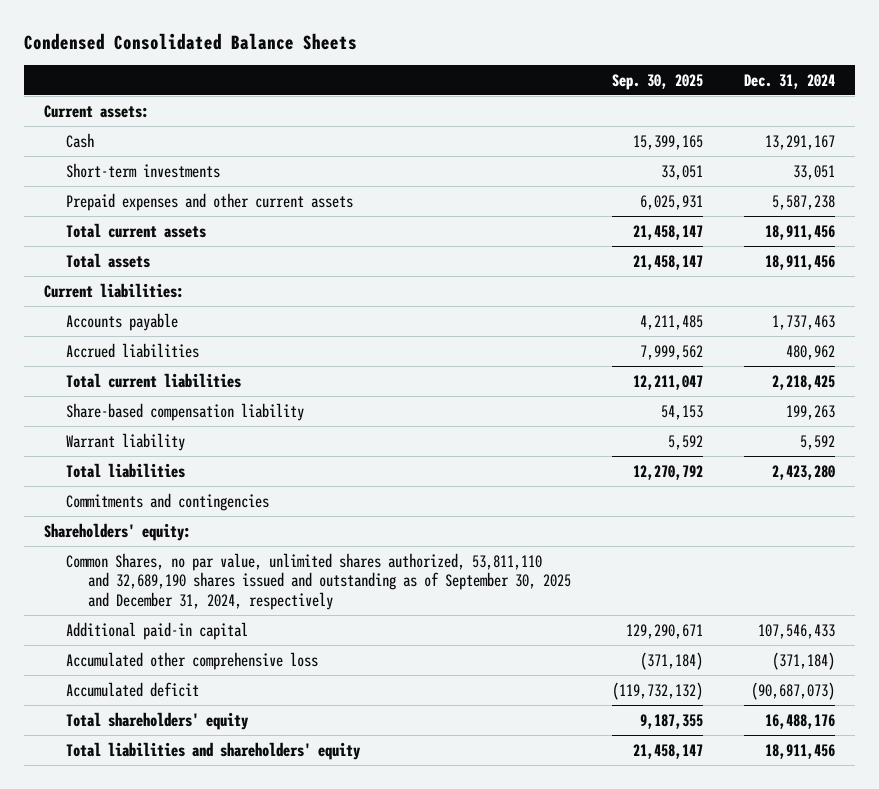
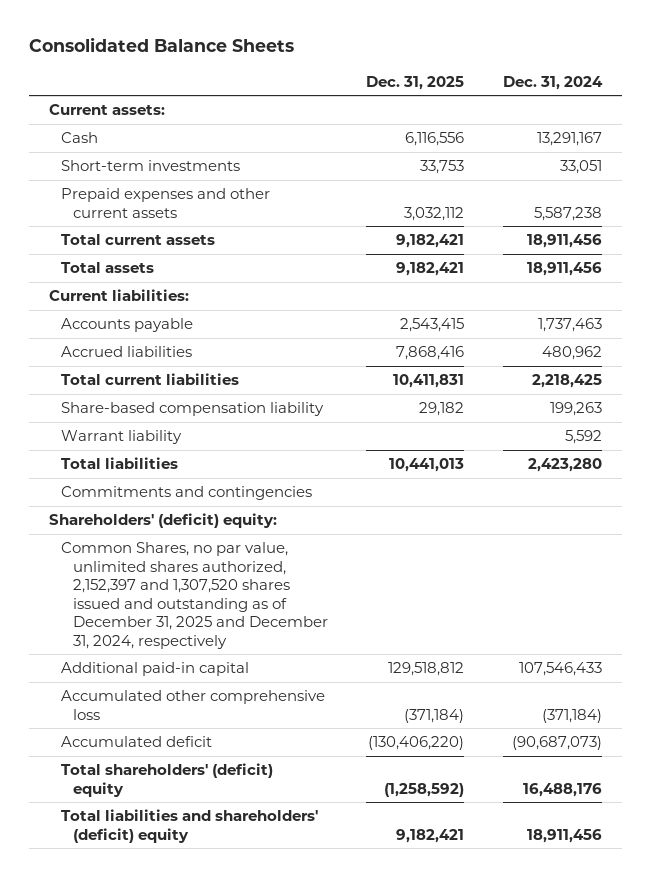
- Condensed Consolidated Balance Sheets
+ Consolidated Balance Sheets
- | Sep. 30, 2025 | Dec. 31, 2024
+ | Dec. 31, 2025 | Dec. 31, 2024
- Shareholders' equity:
- Common Shares, no par value, unlimited shares authorized, 53,811,110 and 32,689,190 shares issued and outstanding as of September 30, 2025 and December 31, 2024, respectively
+ Shareholders' (deficit) equity:
+ Common Shares, no par value, unlimited shares authorized, 2,152,397 and 1,307,520 shares issued and outstanding as of December 31, 2025 and December 31, 2024, respectively
- Total shareholders' equity | 9,187,355 | 16,488,176
- Total liabilities and shareholders' equity | 21,458,147 | 18,911,456
+ Total shareholders' (deficit) equity | (1,258,592) | 16,488,176
+ Total liabilities and shareholders' (deficit) equity | 9,182,421 | 18,911,456

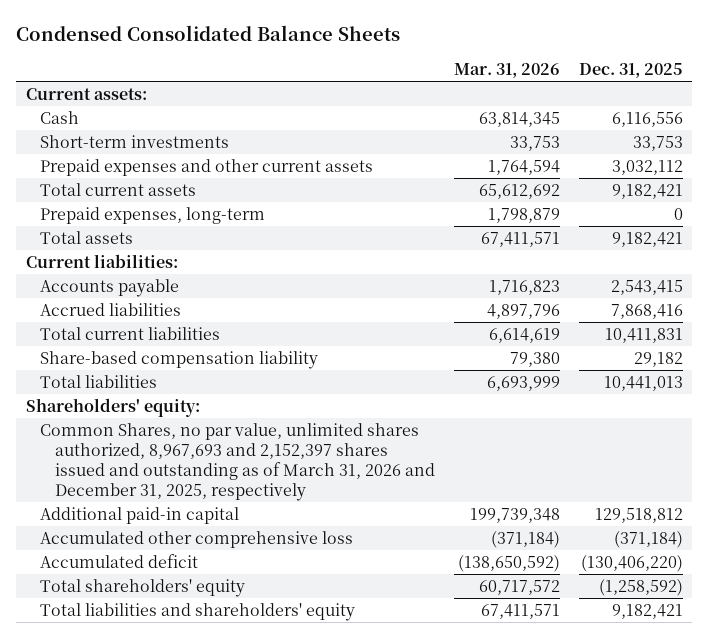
- Consolidated Balance Sheets
+ Condensed Consolidated Balance Sheets
- | Dec. 31, 2025 | Dec. 31, 2024
+ | Mar. 31, 2026 | Dec. 31, 2025
+ Prepaid expenses, long-term | 1,798,879 | 0
- Warrant liability | | 5,592
- Commitments and contingencies
- Shareholders' (deficit) equity:
- Common Shares, no par value, unlimited shares authorized, 2,152,397 and 1,307,520 shares issued and outstanding as of December 31, 2025 and December 31, 2024, respectively
+ Shareholders' equity:
+ Common Shares, no par value, unlimited shares authorized, 8,967,693 and 2,152,397 shares issued and outstanding as of March 31, 2026 and December 31, 2025, respectively
- Total shareholders' (deficit) equity | (1,258,592) | 16,488,176
- Total liabilities and shareholders' (deficit) equity | 9,182,421 | 18,911,456
+ Total shareholders' equity | 60,717,572 | (1,258,592)
+ Total liabilities and shareholders' equity | 67,411,571 | 9,182,421

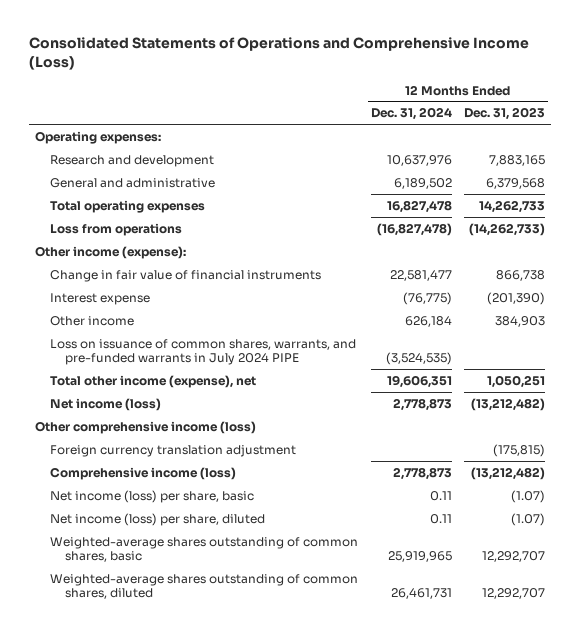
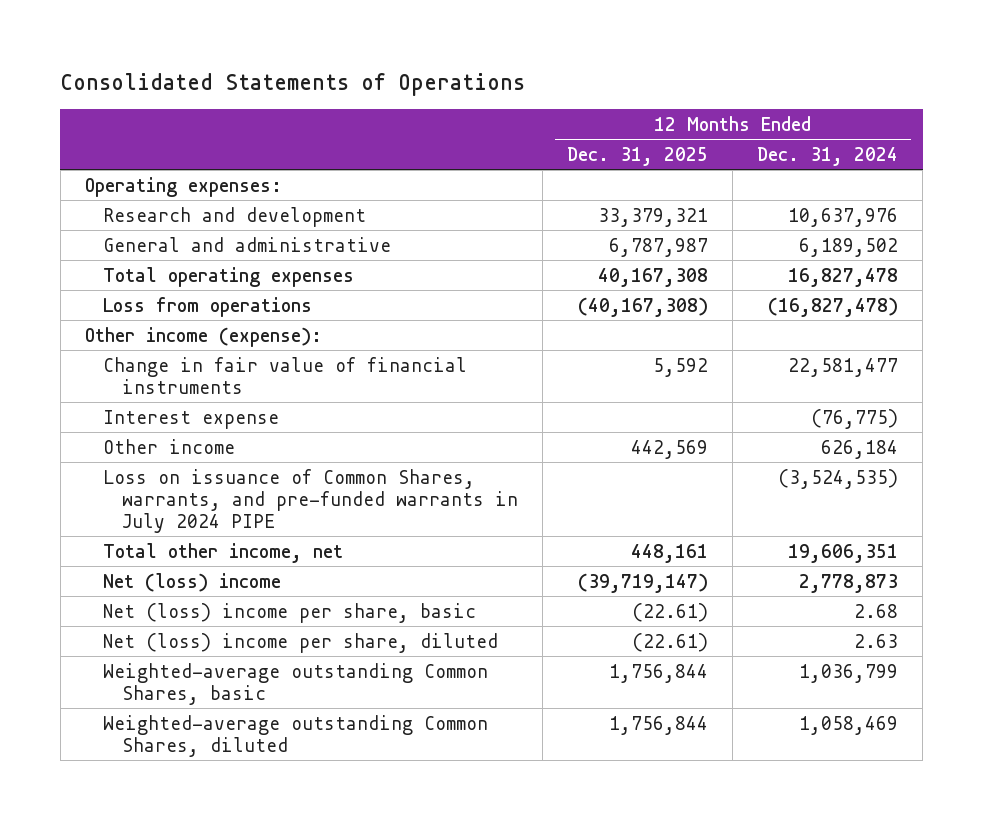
- Consolidated Statements of Operations and Comprehensive Income (Loss)
+ Consolidated Statements of Operations
- | 12 Months Ended Dec. 31, 2024 | 12 Months Ended Dec. 31, 2023
+ | 12 Months Ended Dec. 31, 2025 | 12 Months Ended Dec. 31, 2024
- Loss on issuance of common shares, warrants, and pre-funded warrants in July 2024 PIPE | (3,524,535) |
- Total other income (expense), net | 19,606,351 | 1,050,251
- Net income (loss) | 2,778,873 | (13,212,482)
- Other comprehensive income (loss)
- Foreign currency translation adjustment | | (175,815)
- Comprehensive income (loss) | 2,778,873 | (13,212,482)
- Net income (loss) per share, basic | 0.11 | (1.07)
- Net income (loss) per share, diluted | 0.11 | (1.07)
- Weighted-average shares outstanding of common shares, basic | 25,919,965 | 12,292,707
- Weighted-average shares outstanding of common shares, diluted | 26,461,731 | 12,292,707
+ Loss on issuance of Common Shares, warrants, and pre-funded warrants in July 2024 PIPE | | (3,524,535)
+ Total other income, net | 448,161 | 19,606,351
+ Net (loss) income | (39,719,147) | 2,778,873
+ Net (loss) income per share, basic | (22.61) | 2.68
+ Net (loss) income per share, diluted | (22.61) | 2.63
+ Weighted-average outstanding Common Shares, basic | 1,756,844 | 1,036,799
+ Weighted-average outstanding Common Shares, diluted | 1,756,844 | 1,058,469

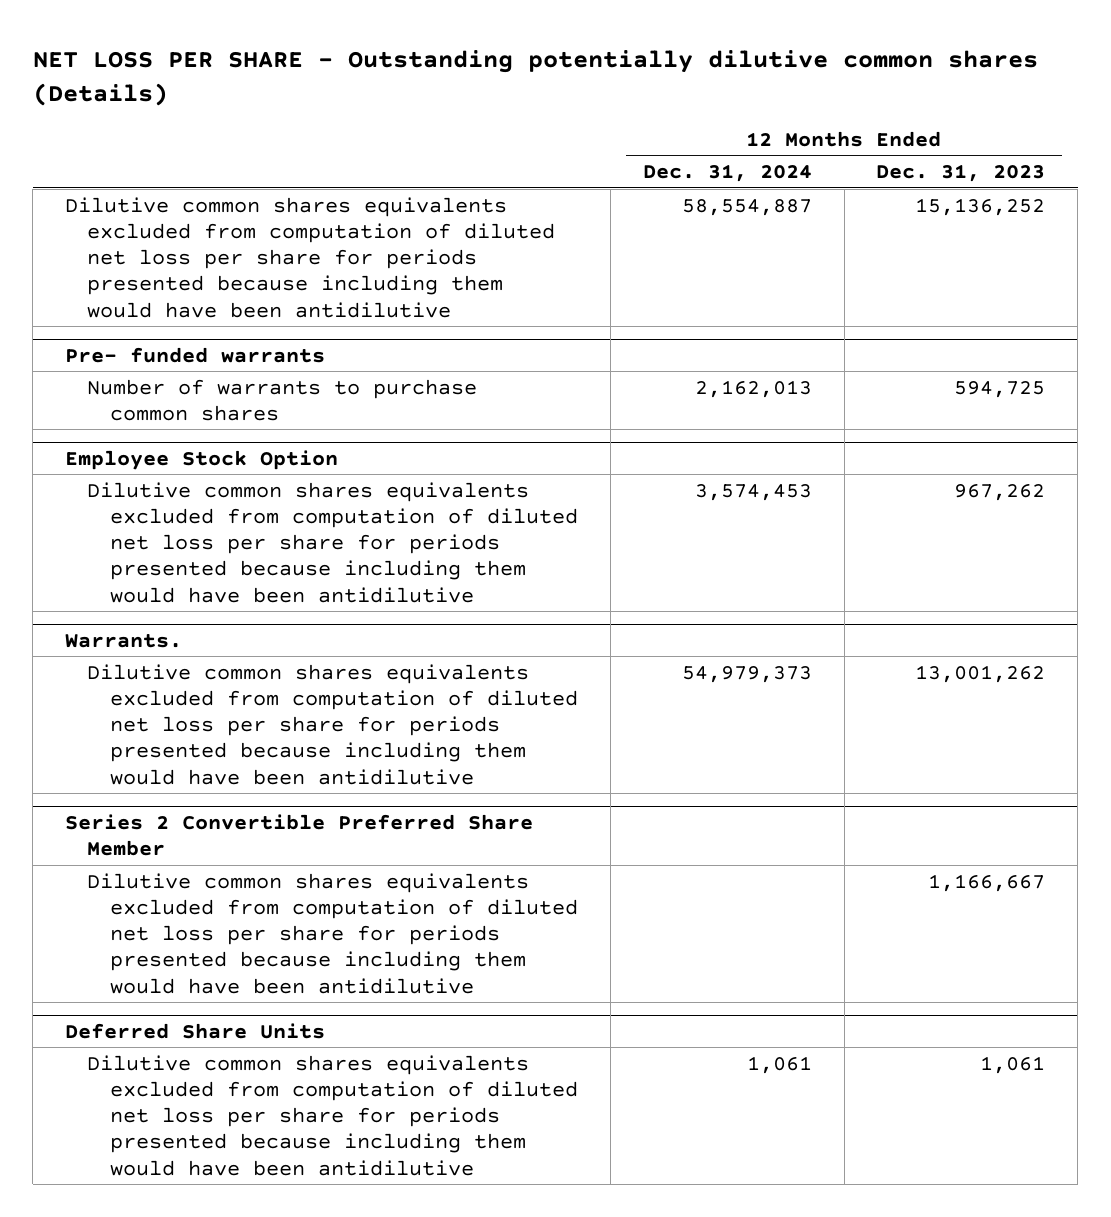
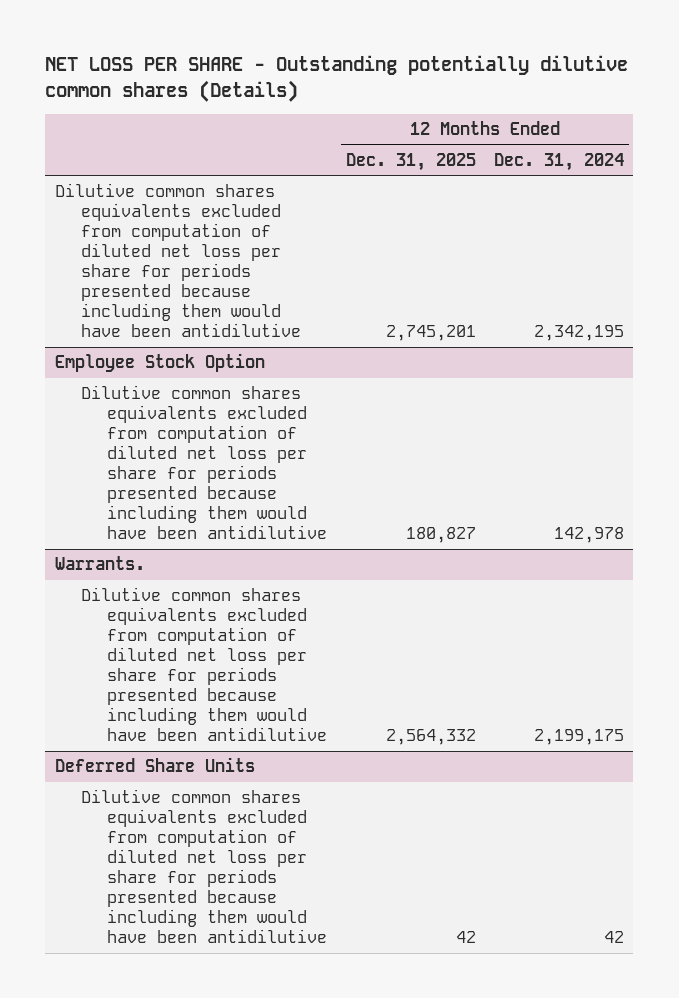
- | 12 Months Ended Dec. 31, 2024 | 12 Months Ended Dec. 31, 2023
+ | 12 Months Ended Dec. 31, 2025 | 12 Months Ended Dec. 31, 2024
- Dilutive common shares equivalents excluded from computation of diluted net loss per share for periods presented because including them would have been antidilutive | 58,554,887 | 15,136,252
- Pre- funded warrants
- Number of warrants to purchase common shares | 2,162,013 | 594,725
+ Dilutive common shares equivalents excluded from computation of diluted net loss per share for periods presented because including them would have been antidilutive | 2,745,201 | 2,342,195
@ Employee Stock Option
- Dilutive common shares equivalents excluded from computation of diluted net loss per share for periods presented because including them would have been antidilutive | 3,574,453 | 967,262
+ Dilutive common shares equivalents excluded from computation of diluted net loss per share for periods presented because including them would have been antidilutive | 180,827 | 142,978
@ Warrants.
- Dilutive common shares equivalents excluded from computation of diluted net loss per share for periods presented because including them would have been antidilutive | 54,979,373 | 13,001,262
- Series 2 Convertible Preferred Share Member
- Dilutive common shares equivalents excluded from computation of diluted net loss per share for periods presented because including them would have been antidilutive | | 1,166,667
@ Warrants.
+ Dilutive common shares equivalents excluded from computation of diluted net loss per share for periods presented because including them would have been antidilutive | 2,564,332 | 2,199,175
@ Deferred Share Units
- Dilutive common shares equivalents excluded from computation of diluted net loss per share for periods presented because including them would have been antidilutive | 1,061 | 1,061
+ Dilutive common shares equivalents excluded from computation of diluted net loss per share for periods presented because including them would have been antidilutive | 42 | 42

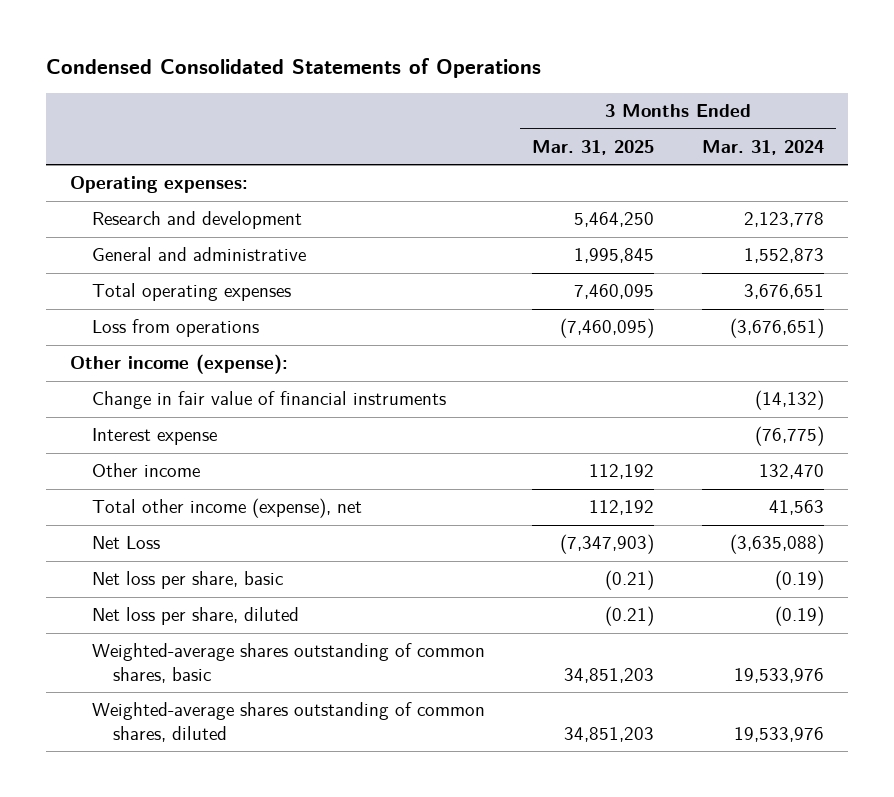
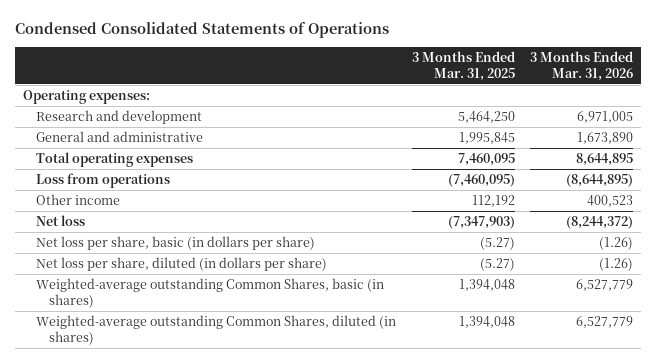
- | 3 Months Ended Mar. 31, 2025 | 3 Months Ended Mar. 31, 2024
+ | 3 Months Ended Mar. 31, 2025 | 3 Months Ended Mar. 31, 2026
- Other income (expense):
- Change in fair value of financial instruments | | (14,132)
- Interest expense | | (76,775)
- Total other income (expense), net | 112,192 | 41,563
- Net Loss | (7,347,903) | (3,635,088)
- Net loss per share, basic | (0.21) | (0.19)
- Net loss per share, diluted | (0.21) | (0.19)
- Weighted-average shares outstanding of common shares, basic | 34,851,203 | 19,533,976
- Weighted-average shares outstanding of common shares, diluted | 34,851,203 | 19,533,976
+ Net loss | (7,347,903) | (8,244,372)
+ Net loss per share, basic (in dollars per share) | (5.27) | (1.26)
+ Net loss per share, diluted (in dollars per share) | (5.27) | (1.26)
+ Weighted-average outstanding Common Shares, basic (in shares) | 1,394,048 | 6,527,779
+ Weighted-average outstanding Common Shares, diluted (in shares) | 1,394,048 | 6,527,779

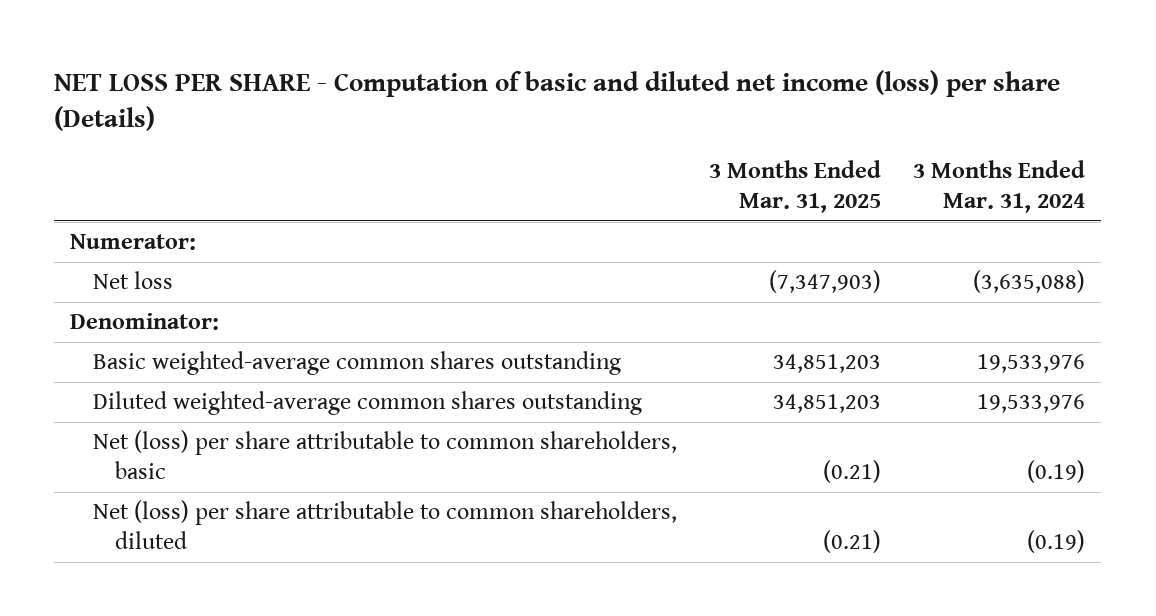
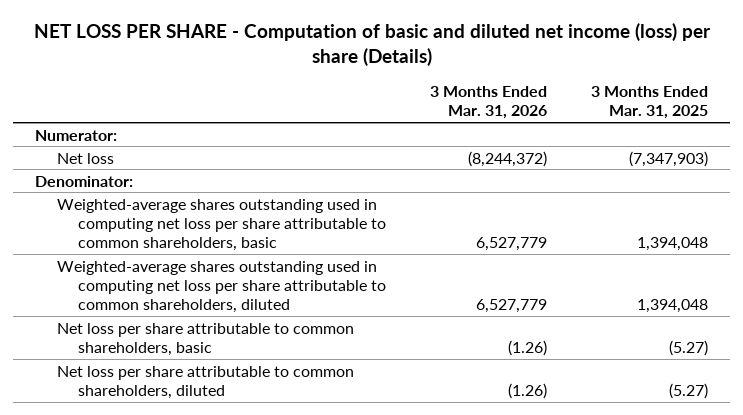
- | 3 Months Ended Mar. 31, 2025 | 3 Months Ended Mar. 31, 2024
+ | 3 Months Ended Mar. 31, 2026 | 3 Months Ended Mar. 31, 2025
- Basic weighted-average common shares outstanding | 34,851,203 | 19,533,976
- Diluted weighted-average common shares outstanding | 34,851,203 | 19,533,976
- Net (loss) per share attributable to common shareholders, basic | (0.21) | (0.19)
- Net (loss) per share attributable to common shareholders, diluted | (0.21) | (0.19)
+ Weighted-average shares outstanding used in computing net loss per share attributable to common shareholders, basic | 6,527,779 | 1,394,048
+ Weighted-average shares outstanding used in computing net loss per share attributable to common shareholders, diluted | 6,527,779 | 1,394,048
+ Net loss per share attributable to common shareholders, basic | (1.26) | (5.27)
+ Net loss per share attributable to common shareholders, diluted | (1.26) | (5.27)

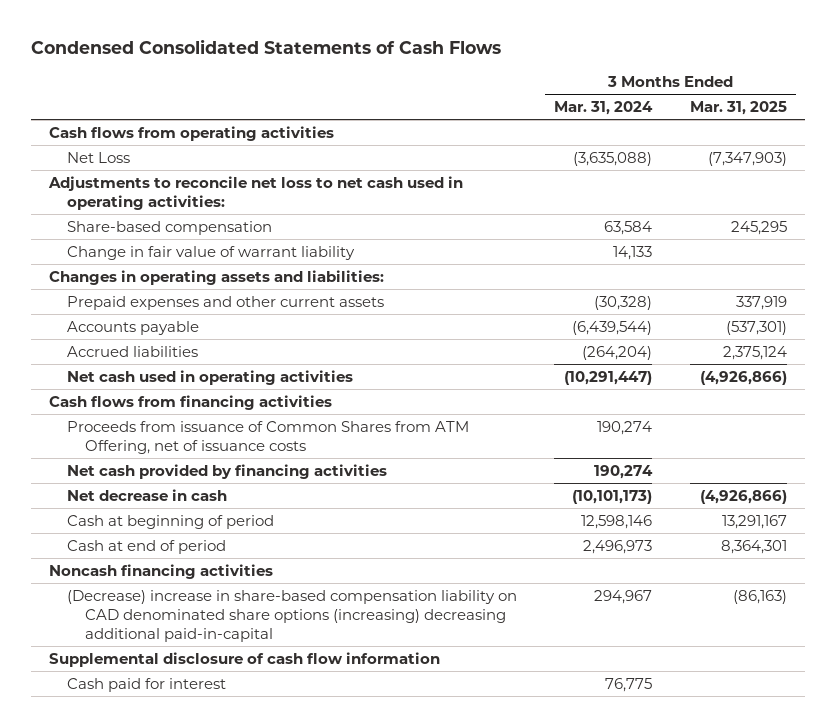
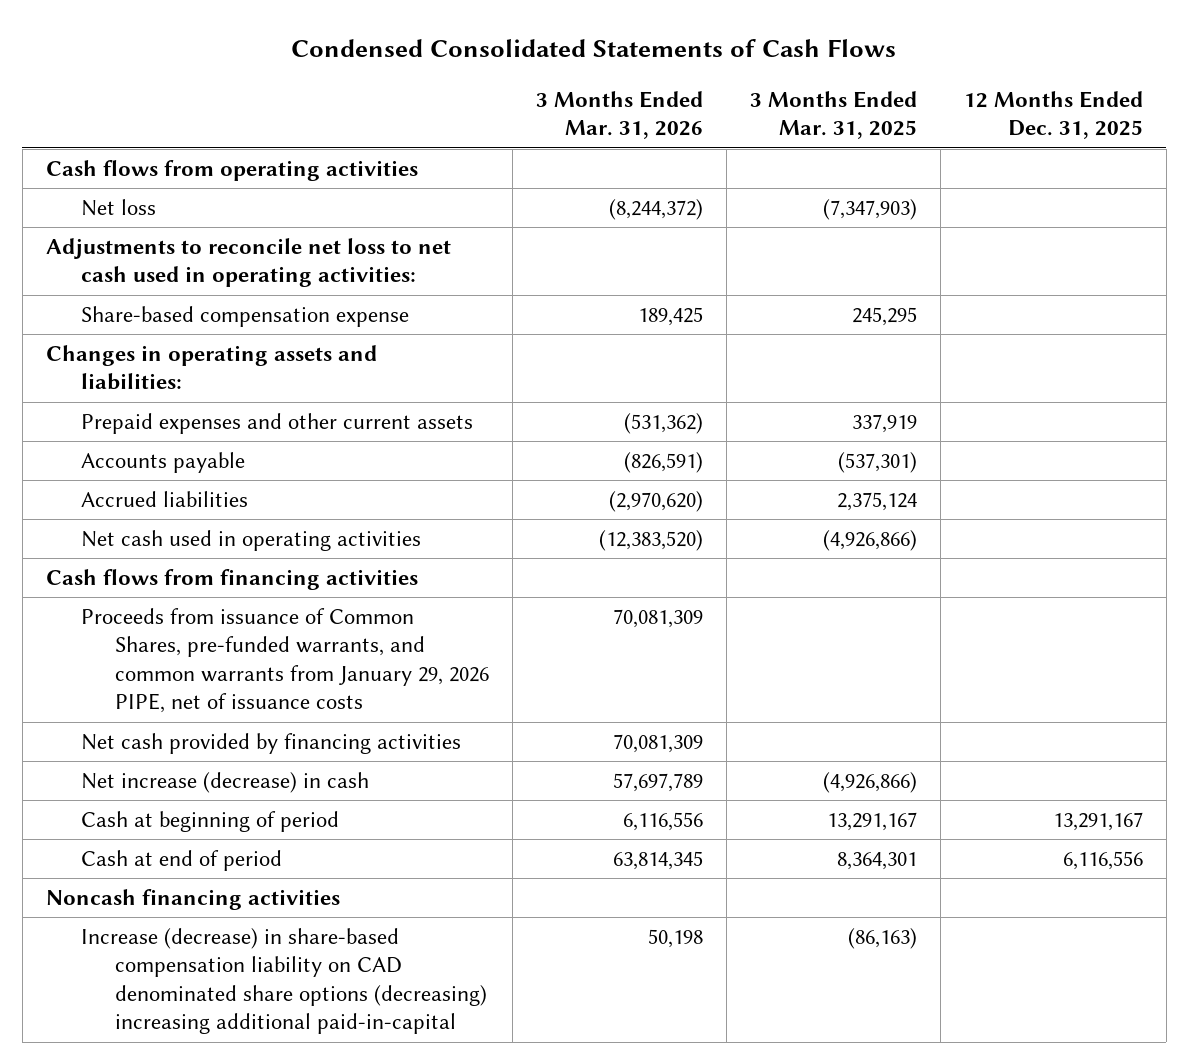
- | 3 Months Ended Mar. 31, 2024 | 3 Months Ended Mar. 31, 2025
+ | 3 Months Ended Mar. 31, 2026 | 3 Months Ended Mar. 31, 2025 | 12 Months Ended Dec. 31, 2025
- Net Loss | (3,635,088) | (7,347,903)
+ Net loss | (8,244,372) | (7,347,903) |
- Share-based compensation | 63,584 | 245,295
- Change in fair value of warrant liability | 14,133 |
+ Share-based compensation expense | 189,425 | 245,295 |
- Proceeds from issuance of Common Shares from ATM Offering, net of issuance costs | 190,274 |
+ Proceeds from issuance of Common Shares, pre-funded warrants, and common warrants from January 29, 2026 PIPE, net of issuance costs | 70,081,309 | |
- Net decrease in cash | (10,101,173) | (4,926,866)
+ Net increase (decrease) in cash | 57,697,789 | (4,926,866) |
- (Decrease) increase in share-based compensation liability on CAD denominated share options (increasing) decreasing additional paid-in-capital | 294,967 | (86,163)
- Supplemental disclosure of cash flow information
- Cash paid for interest | 76,775 |
+ Increase (decrease) in share-based compensation liability on CAD denominated share options (decreasing) increasing additional paid-in-capital | 50,198 | (86,163) |

